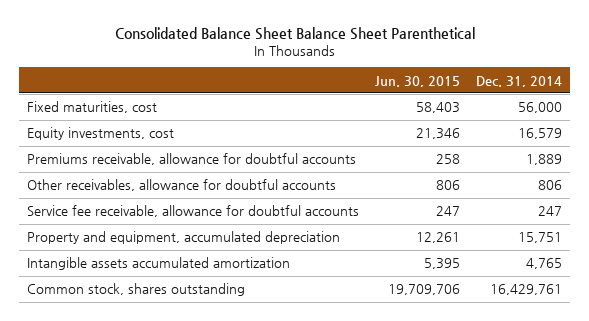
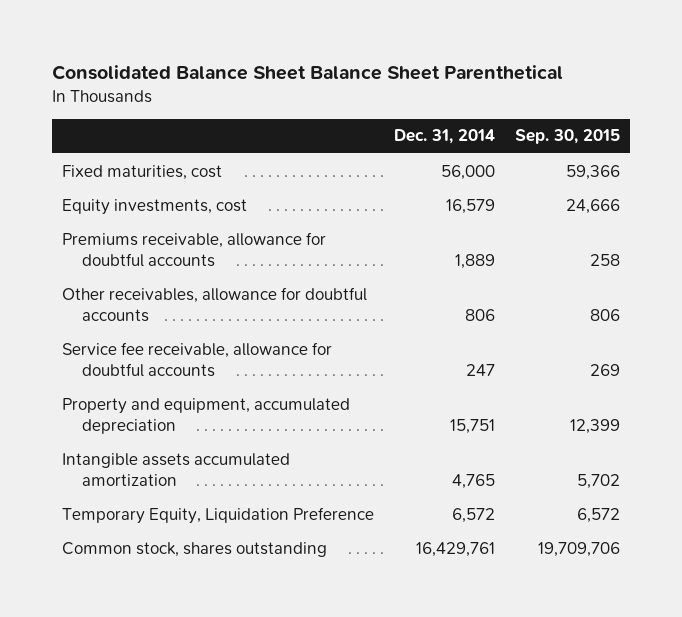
- | Jun. 30, 2015 | Dec. 31, 2014
+ | Dec. 31, 2014 | Sep. 30, 2015
+ Temporary Equity, Liquidation Preference | 6,572 | 6,572

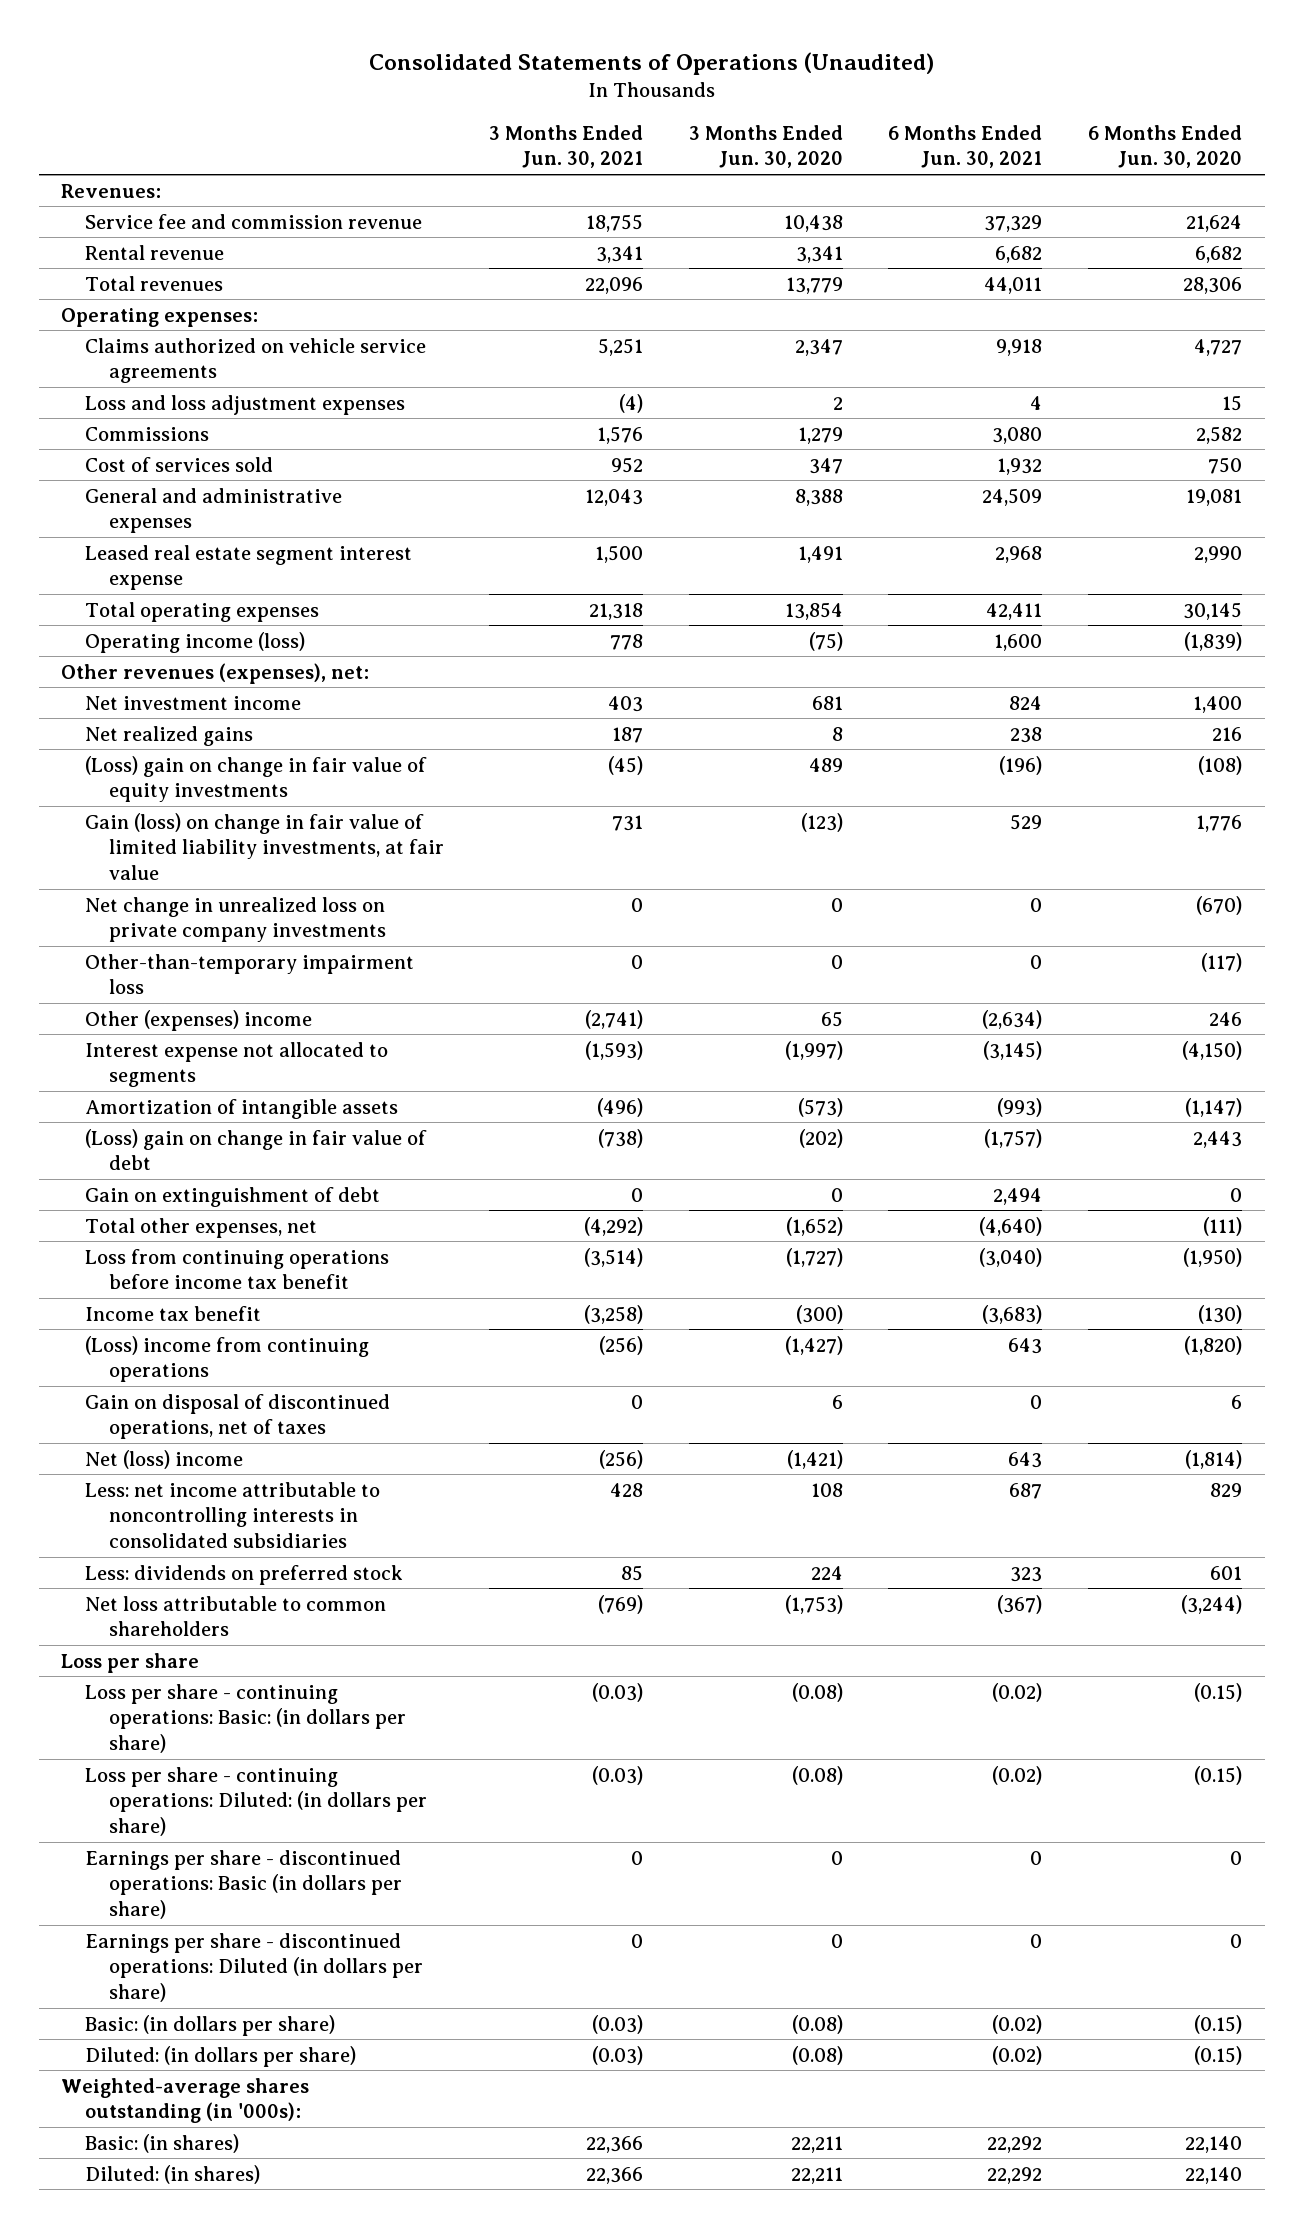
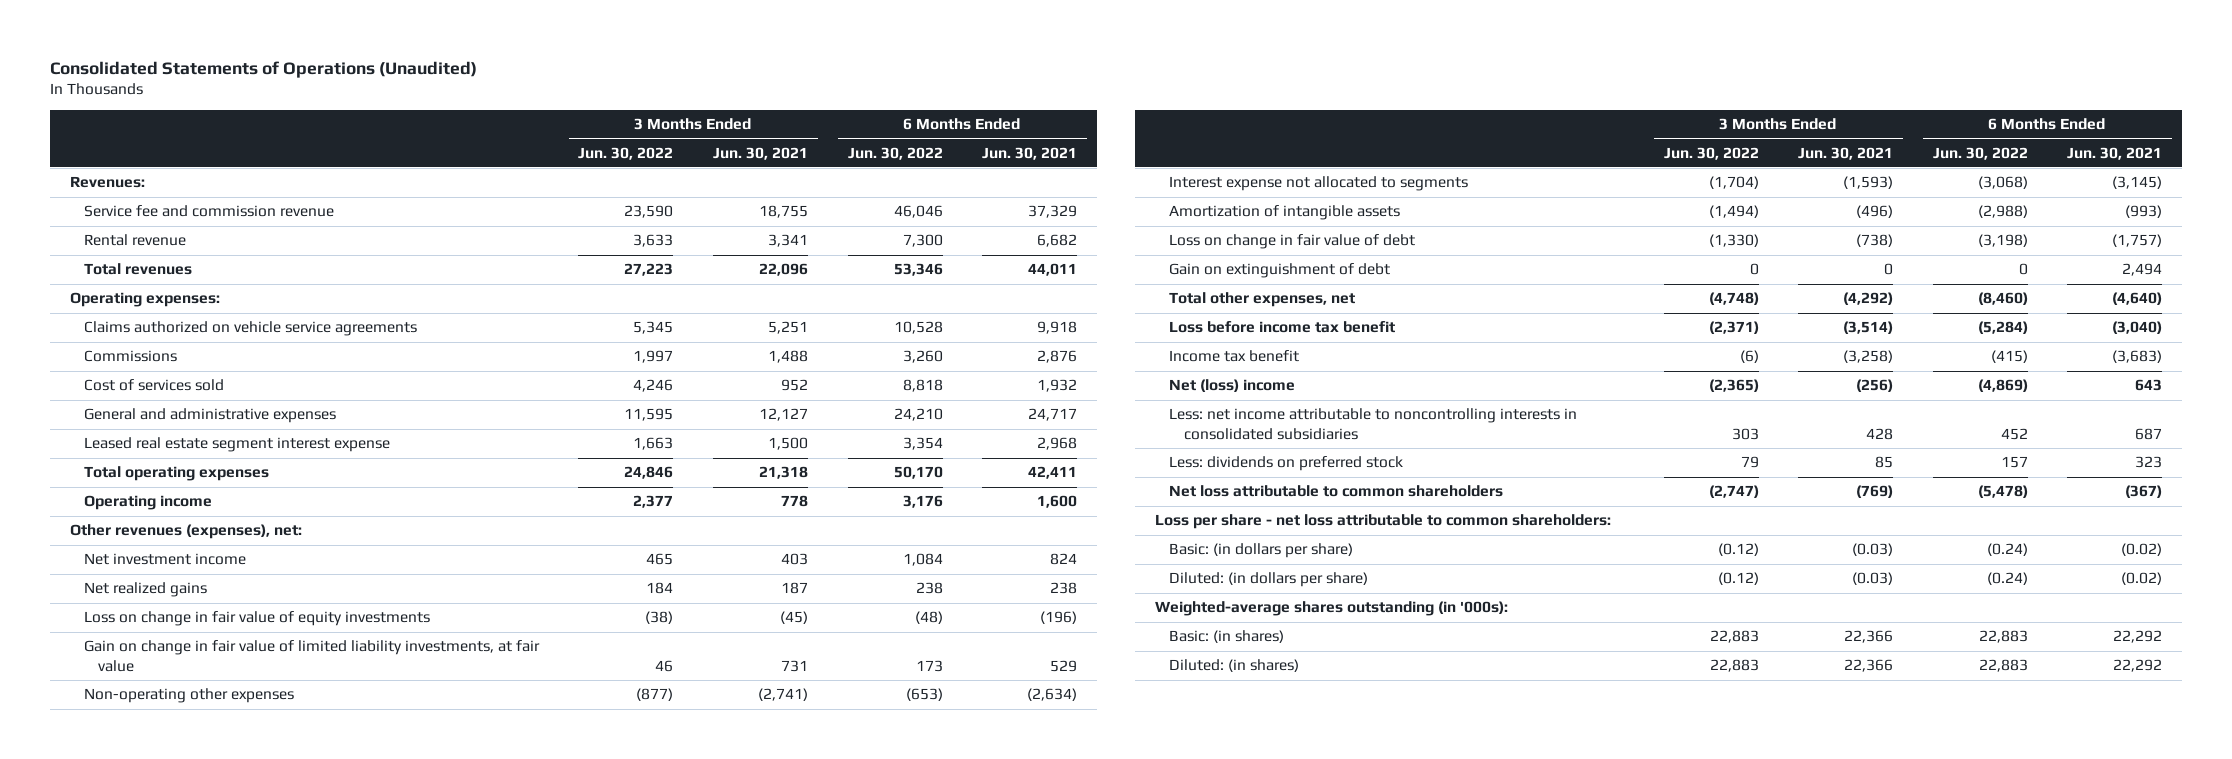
- | 3 Months Ended Jun. 30, 2021 | 3 Months Ended Jun. 30, 2020 | 6 Months Ended Jun. 30, 2021 | 6 Months Ended Jun. 30, 2020
+ | 3 Months Ended Jun. 30, 2022 | 3 Months Ended Jun. 30, 2021 | 6 Months Ended Jun. 30, 2022 | 6 Months Ended Jun. 30, 2021
- Loss and loss adjustment expenses | (4) | 2 | 4 | 15
- Commissions | 1,576 | 1,279 | 3,080 | 2,582
+ Commissions | 1,997 | 1,488 | 3,260 | 2,876
- General and administrative expenses | 12,043 | 8,388 | 24,509 | 19,081
+ General and administrative expenses | 11,595 | 12,127 | 24,210 | 24,717
- Operating income (loss) | 778 | (75) | 1,600 | (1,839)
+ Operating income | 2,377 | 778 | 3,176 | 1,600
- (Loss) gain on change in fair value of equity investments | (45) | 489 | (196) | (108)
- Gain (loss) on change in fair value of limited liability investments, at fair value | 731 | (123) | 529 | 1,776
- Net change in unrealized loss on private company investments | 0 | 0 | 0 | (670)
- Other-than-temporary impairment loss | 0 | 0 | 0 | (117)
- Other (expenses) income | (2,741) | 65 | (2,634) | 246
+ Loss on change in fair value of equity investments | (38) | (45) | (48) | (196)
+ Gain on change in fair value of limited liability investments, at fair value | 46 | 731 | 173 | 529
+ Non-operating other expenses | (877) | (2,741) | (653) | (2,634)
- (Loss) gain on change in fair value of debt | (738) | (202) | (1,757) | 2,443
+ Loss on change in fair value of debt | (1,330) | (738) | (3,198) | (1,757)
- Loss from continuing operations before income tax benefit | (3,514) | (1,727) | (3,040) | (1,950)
+ Loss before income tax benefit | (2,371) | (3,514) | (5,284) | (3,040)
- (Loss) income from continuing operations | (256) | (1,427) | 643 | (1,820)
- Gain on disposal of discontinued operations, net of taxes | 0 | 6 | 0 | 6
- Loss per share
- Loss per share - continuing operations: Basic: (in dollars per share) | (0.03) | (0.08) | (0.02) | (0.15)
- Loss per share - continuing operations: Diluted: (in dollars per share) | (0.03) | (0.08) | (0.02) | (0.15)
- Earnings per share - discontinued operations: Basic (in dollars per share) | 0 | 0 | 0 | 0
- Earnings per share - discontinued operations: Diluted (in dollars per share) | 0 | 0 | 0 | 0
+ Loss per share - net loss attributable to common shareholders:

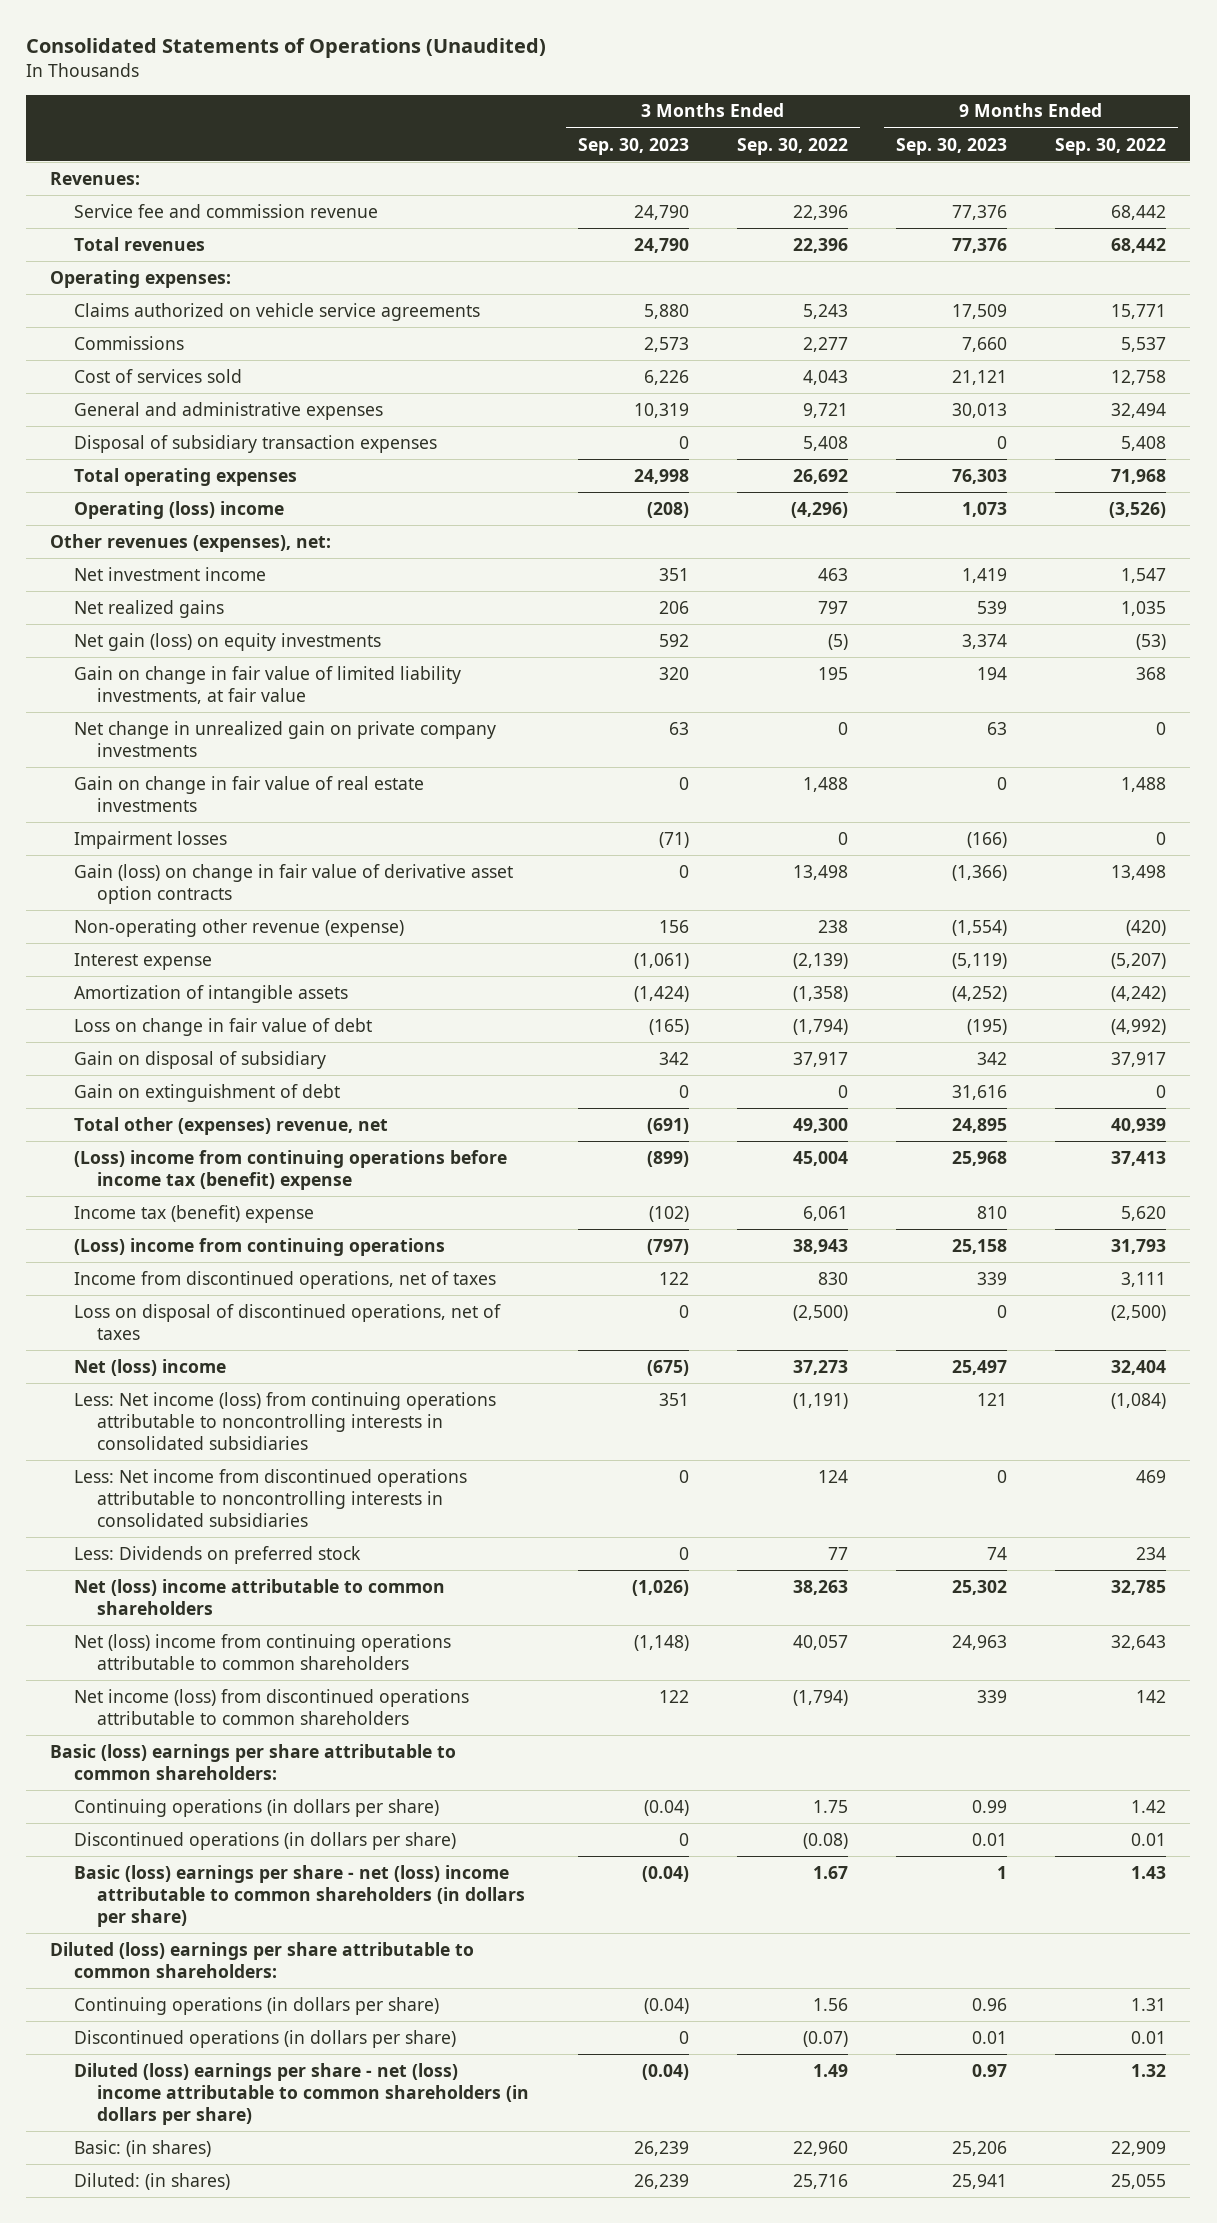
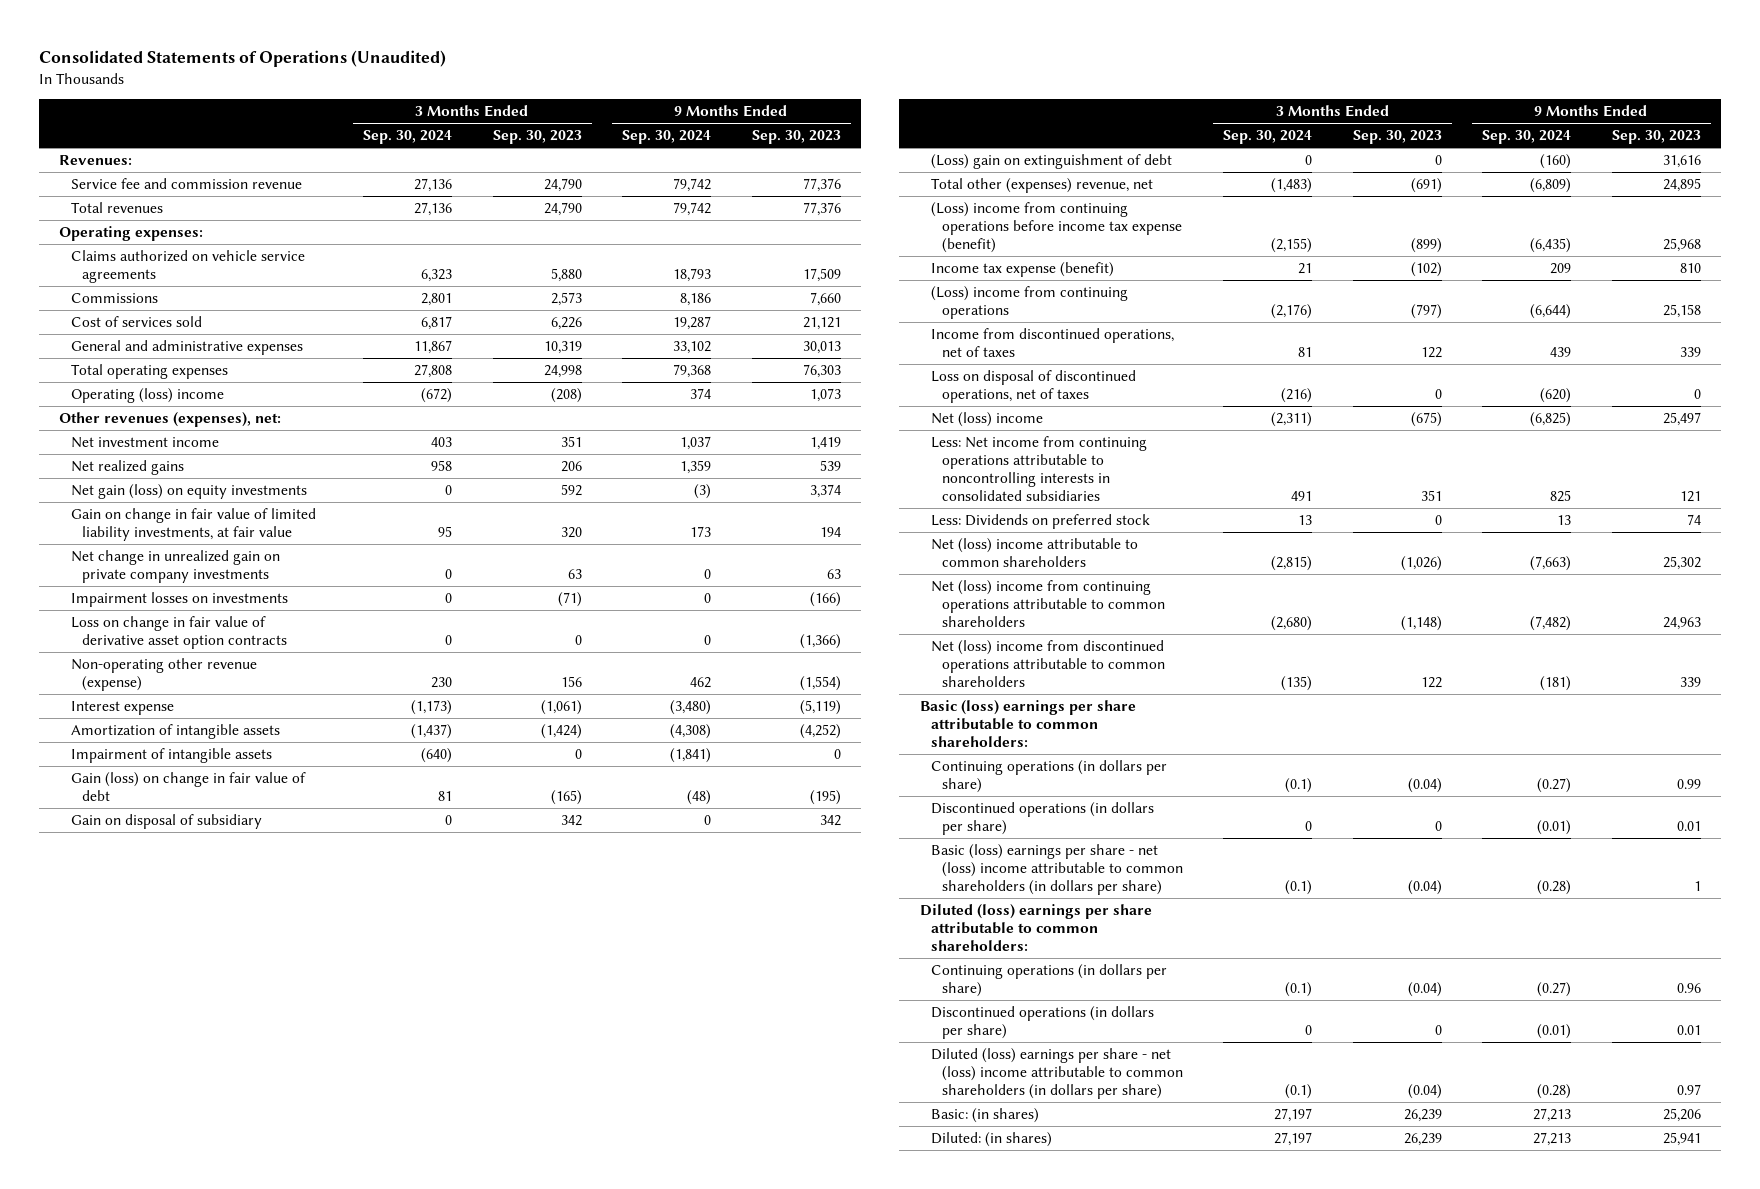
- | 3 Months Ended Sep. 30, 2023 | 3 Months Ended Sep. 30, 2022 | 9 Months Ended Sep. 30, 2023 | 9 Months Ended Sep. 30, 2022
+ | 3 Months Ended Sep. 30, 2024 | 3 Months Ended Sep. 30, 2023 | 9 Months Ended Sep. 30, 2024 | 9 Months Ended Sep. 30, 2023
- Disposal of subsidiary transaction expenses | 0 | 5,408 | 0 | 5,408
- Gain on change in fair value of real estate investments | 0 | 1,488 | 0 | 1,488
- Impairment losses | (71) | 0 | (166) | 0
- Gain (loss) on change in fair value of derivative asset option contracts | 0 | 13,498 | (1,366) | 13,498
+ Impairment losses on investments | 0 | (71) | 0 | (166)
+ Loss on change in fair value of derivative asset option contracts | 0 | 0 | 0 | (1,366)
- Loss on change in fair value of debt | (165) | (1,794) | (195) | (4,992)
+ Impairment of intangible assets | (640) | 0 | (1,841) | 0
+ Gain (loss) on change in fair value of debt | 81 | (165) | (48) | (195)
- Gain on extinguishment of debt | 0 | 0 | 31,616 | 0
+ (Loss) gain on extinguishment of debt | 0 | 0 | (160) | 31,616
- (Loss) income from continuing operations before income tax (benefit) expense | (899) | 45,004 | 25,968 | 37,413
- Income tax (benefit) expense | (102) | 6,061 | 810 | 5,620
+ (Loss) income from continuing operations before income tax expense (benefit) | (2,155) | (899) | (6,435) | 25,968
+ Income tax expense (benefit) | 21 | (102) | 209 | 810
- Less: Net income (loss) from continuing operations attributable to noncontrolling interests in consolidated subsidiaries | 351 | (1,191) | 121 | (1,084)
- Less: Net income from discontinued operations attributable to noncontrolling interests in consolidated subsidiaries | 0 | 124 | 0 | 469
+ Less: Net income from continuing operations attributable to noncontrolling interests in consolidated subsidiaries | 491 | 351 | 825 | 121
- Net income (loss) from discontinued operations attributable to common shareholders | 122 | (1,794) | 339 | 142
+ Net (loss) income from discontinued operations attributable to common shareholders | (135) | 122 | (181) | 339

